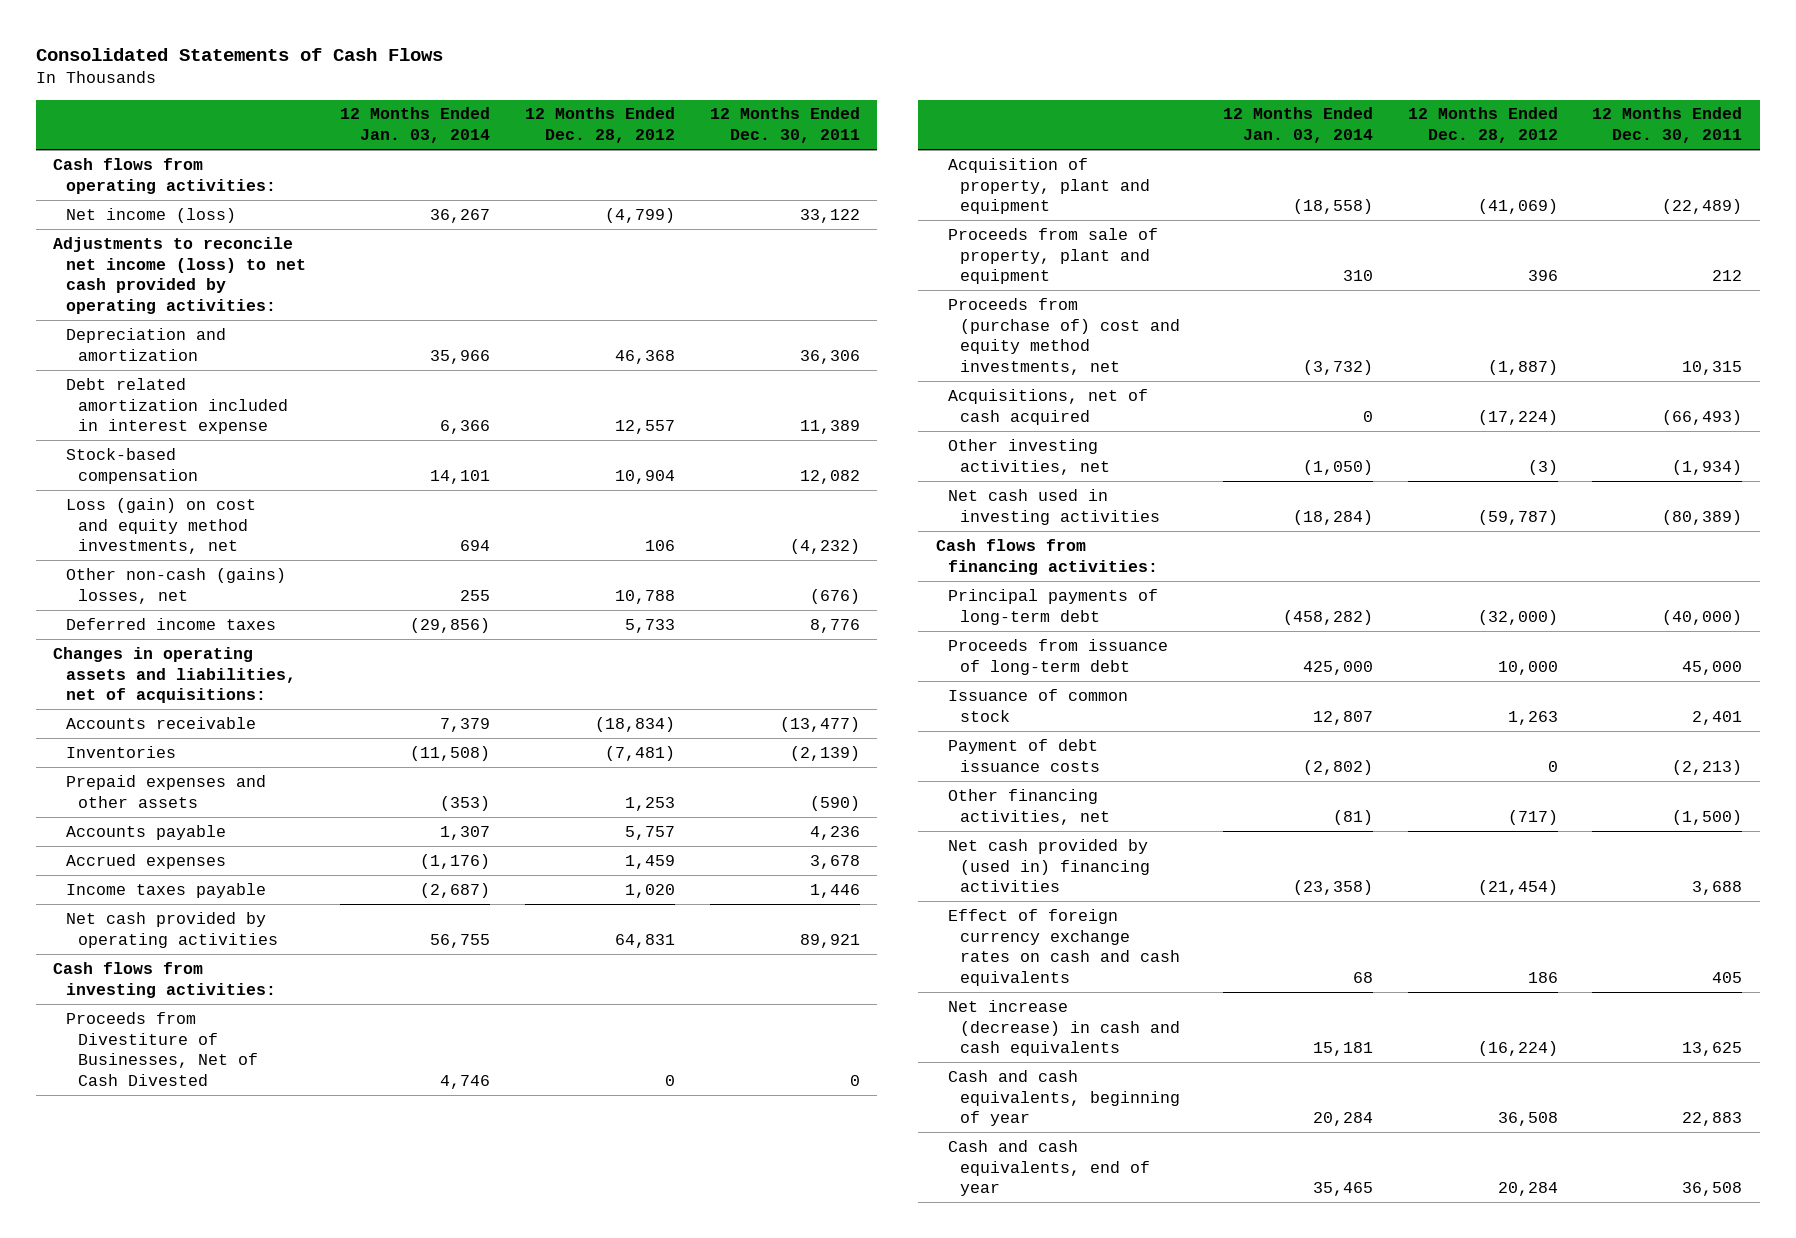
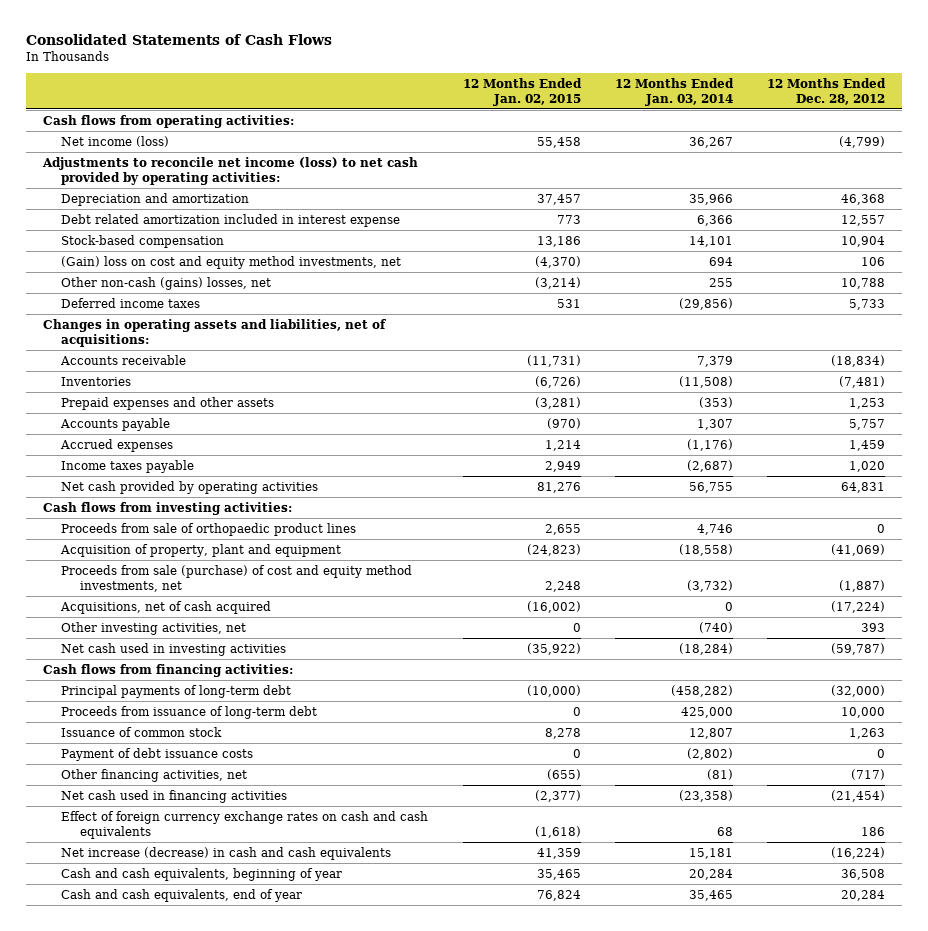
- | 12 Months Ended Jan. 03, 2014 | 12 Months Ended Dec. 28, 2012 | 12 Months Ended Dec. 30, 2011
+ | 12 Months Ended Jan. 02, 2015 | 12 Months Ended Jan. 03, 2014 | 12 Months Ended Dec. 28, 2012
- Loss (gain) on cost and equity method investments, net | 694 | 106 | (4,232)
+ (Gain) loss on cost and equity method investments, net | (4,370) | 694 | 106
- Proceeds from Divestiture of Businesses, Net of Cash Divested | 4,746 | 0 | 0
+ Proceeds from sale of orthopaedic product lines | 2,655 | 4,746 | 0
- Proceeds from sale of property, plant and equipment | 310 | 396 | 212
- Proceeds from (purchase of) cost and equity method investments, net | (3,732) | (1,887) | 10,315
+ Proceeds from sale (purchase) of cost and equity method investments, net | 2,248 | (3,732) | (1,887)
- Other investing activities, net | (1,050) | (3) | (1,934)
+ Other investing activities, net | 0 | (740) | 393
- Net cash provided by (used in) financing activities | (23,358) | (21,454) | 3,688
+ Net cash used in financing activities | (2,377) | (23,358) | (21,454)

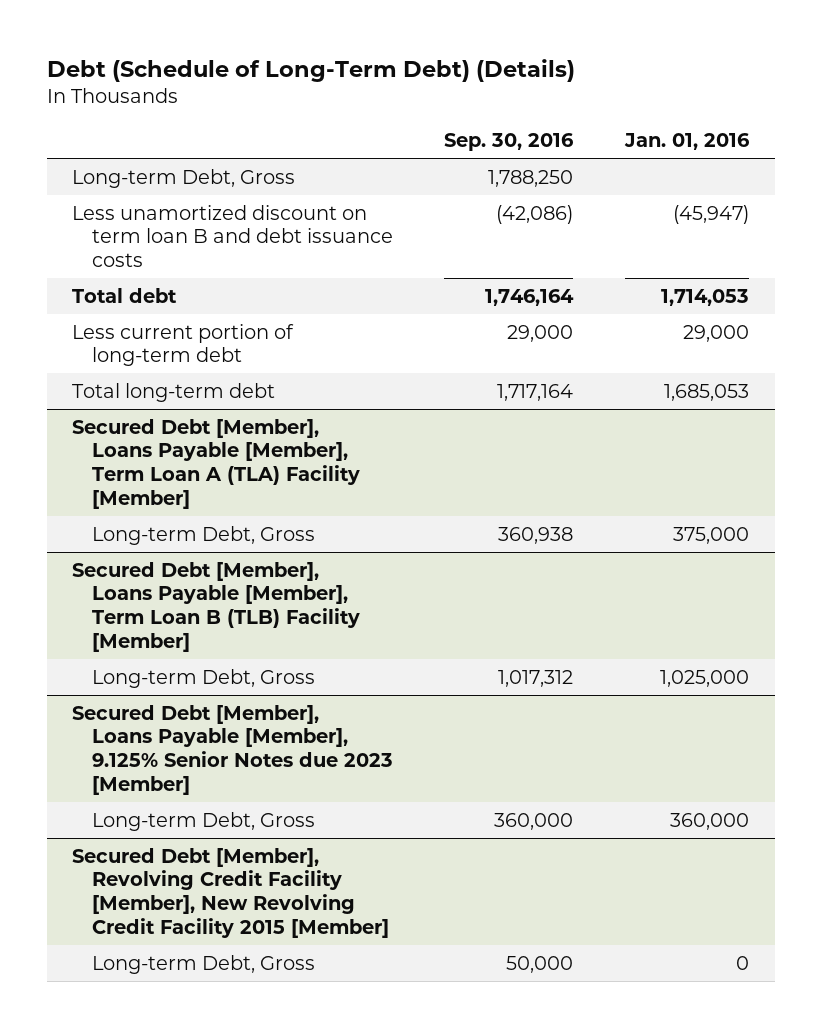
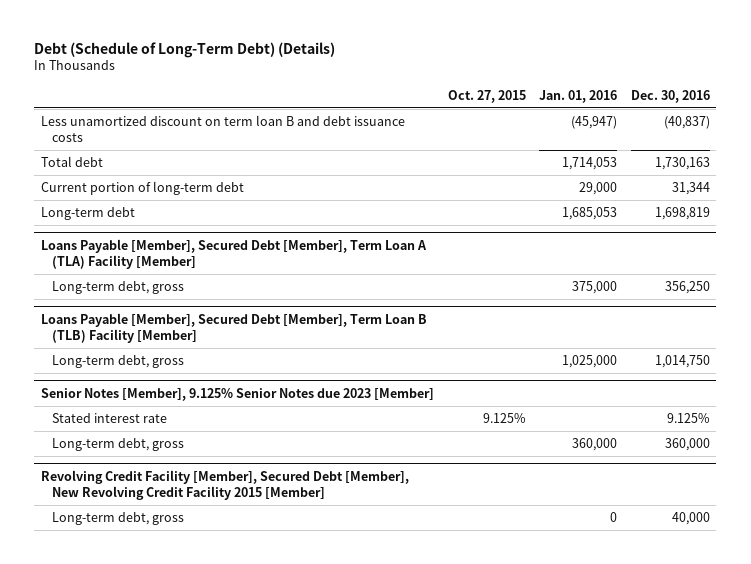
- | Sep. 30, 2016 | Jan. 01, 2016
+ | Oct. 27, 2015 | Jan. 01, 2016 | Dec. 30, 2016
- Long-term Debt, Gross | 1,788,250 |
- Less current portion of long-term debt | 29,000 | 29,000
- Total long-term debt | 1,717,164 | 1,685,053
- Secured Debt [Member], Loans Payable [Member], Term Loan A (TLA) Facility [Member]
- Long-term Debt, Gross | 360,938 | 375,000
- Secured Debt [Member], Loans Payable [Member], Term Loan B (TLB) Facility [Member]
- Long-term Debt, Gross | 1,017,312 | 1,025,000
- Secured Debt [Member], Loans Payable [Member], 9.125% Senior Notes due 2023 [Member]
- Long-term Debt, Gross | 360,000 | 360,000
- Secured Debt [Member], Revolving Credit Facility [Member], New Revolving Credit Facility 2015 [Member]
- Long-term Debt, Gross | 50,000 | 0
+ Current portion of long-term debt | | 29,000 | 31,344
+ Long-term debt | | 1,685,053 | 1,698,819
+ Loans Payable [Member], Secured Debt [Member], Term Loan A (TLA) Facility [Member]
+ Long-term debt, gross | | 375,000 | 356,250
+ Loans Payable [Member], Secured Debt [Member], Term Loan B (TLB) Facility [Member]
+ Long-term debt, gross | | 1,025,000 | 1,014,750
+ Senior Notes [Member], 9.125% Senior Notes due 2023 [Member]
+ Stated interest rate | 9.125% | | 9.125%
+ Long-term debt, gross | | 360,000 | 360,000
+ Revolving Credit Facility [Member], Secured Debt [Member], New Revolving Credit Facility 2015 [Member]
+ Long-term debt, gross | | 0 | 40,000

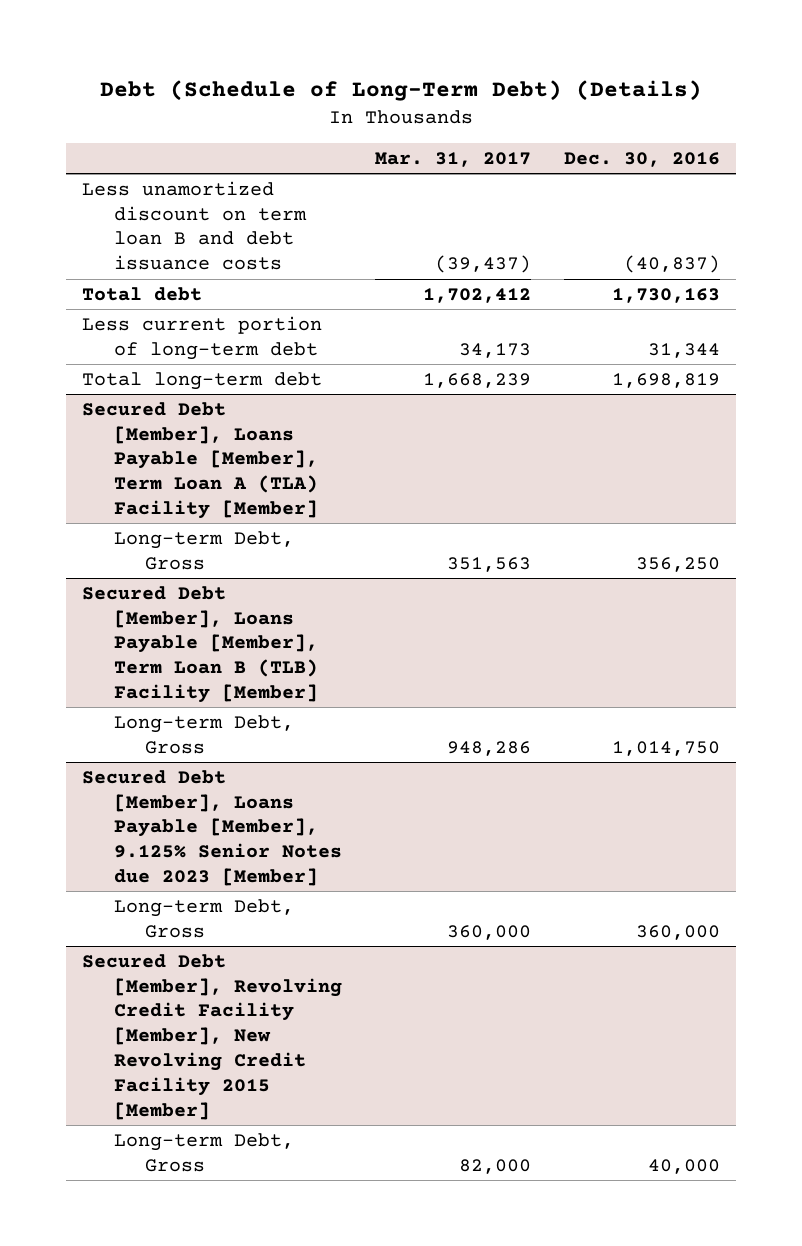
- | Oct. 27, 2015 | Jan. 01, 2016 | Dec. 30, 2016
+ | Mar. 31, 2017 | Dec. 30, 2016
- Current portion of long-term debt | | 29,000 | 31,344
- Long-term debt | | 1,685,053 | 1,698,819
- Loans Payable [Member], Secured Debt [Member], Term Loan A (TLA) Facility [Member]
- Long-term debt, gross | | 375,000 | 356,250
- Loans Payable [Member], Secured Debt [Member], Term Loan B (TLB) Facility [Member]
- Long-term debt, gross | | 1,025,000 | 1,014,750
- Senior Notes [Member], 9.125% Senior Notes due 2023 [Member]
- Stated interest rate | 9.125% | | 9.125%
- Long-term debt, gross | | 360,000 | 360,000
- Revolving Credit Facility [Member], Secured Debt [Member], New Revolving Credit Facility 2015 [Member]
- Long-term debt, gross | | 0 | 40,000
+ Less current portion of long-term debt | 34,173 | 31,344
+ Total long-term debt | 1,668,239 | 1,698,819
+ Secured Debt [Member], Loans Payable [Member], Term Loan A (TLA) Facility [Member]
+ Long-term Debt, Gross | 351,563 | 356,250
+ Secured Debt [Member], Loans Payable [Member], Term Loan B (TLB) Facility [Member]
+ Long-term Debt, Gross | 948,286 | 1,014,750
+ Secured Debt [Member], Loans Payable [Member], 9.125% Senior Notes due 2023 [Member]
+ Long-term Debt, Gross | 360,000 | 360,000
+ Secured Debt [Member], Revolving Credit Facility [Member], New Revolving Credit Facility 2015 [Member]
+ Long-term Debt, Gross | 82,000 | 40,000

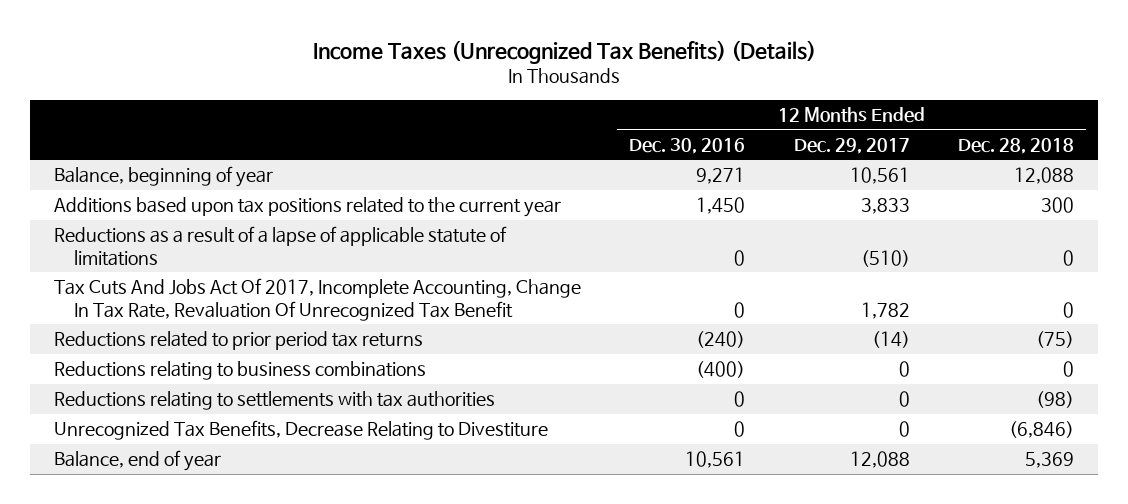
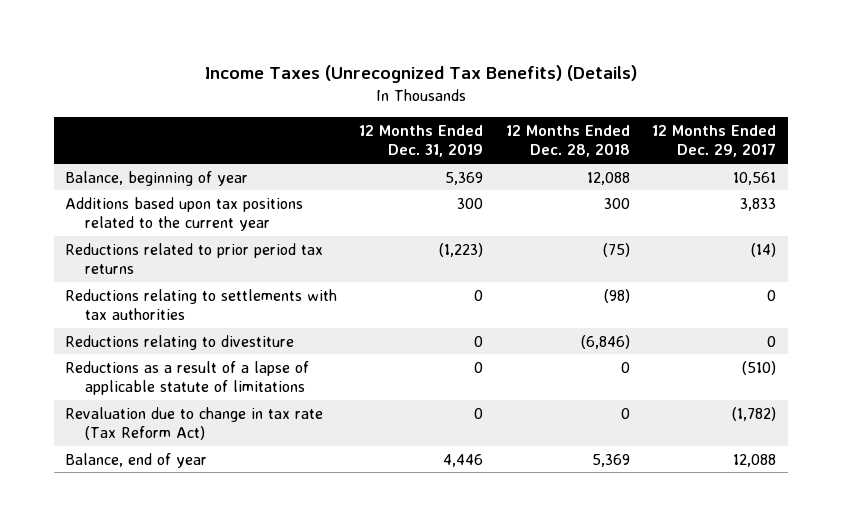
- | 12 Months Ended Dec. 30, 2016 | 12 Months Ended Dec. 29, 2017 | 12 Months Ended Dec. 28, 2018
+ | 12 Months Ended Dec. 31, 2019 | 12 Months Ended Dec. 28, 2018 | 12 Months Ended Dec. 29, 2017
- Tax Cuts And Jobs Act Of 2017, Incomplete Accounting, Change In Tax Rate, Revaluation Of Unrecognized Tax Benefit | 0 | 1,782 | 0
- Reductions relating to business combinations | (400) | 0 | 0
- Unrecognized Tax Benefits, Decrease Relating to Divestiture | 0 | 0 | (6,846)
+ Reductions relating to divestiture | 0 | (6,846) | 0
moved down: Reductions as a result of a lapse of applicable statute of limitations | 0 | 0 | (510)
+ Revaluation due to change in tax rate (Tax Reform Act) | 0 | 0 | (1,782)

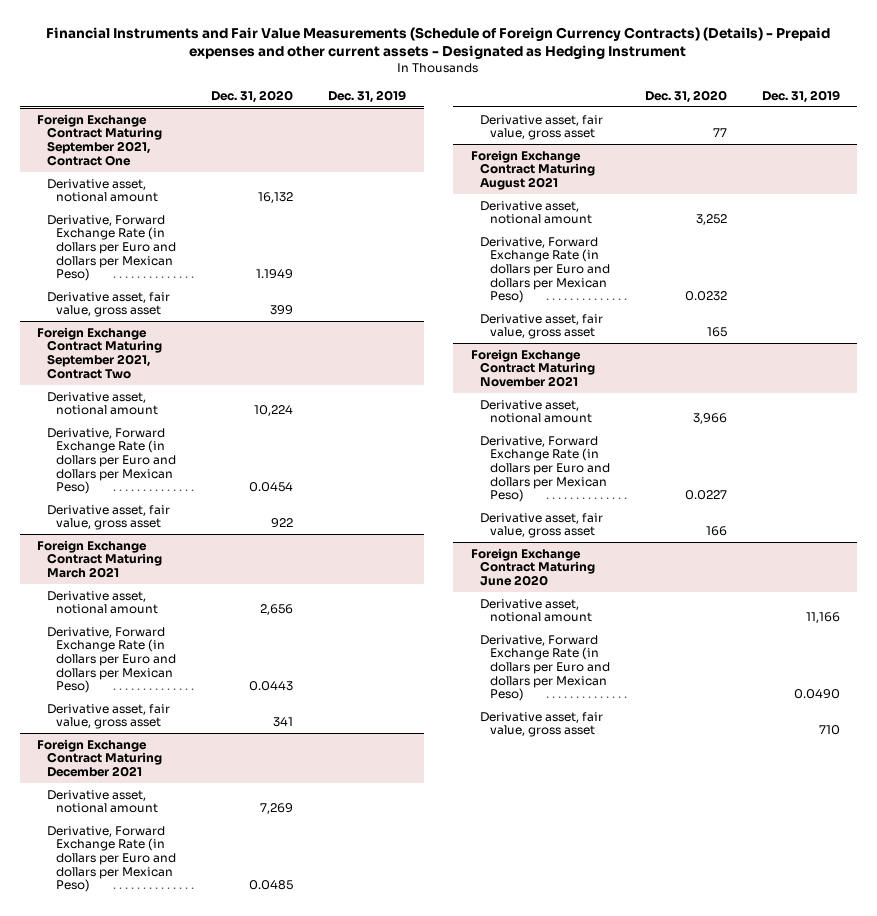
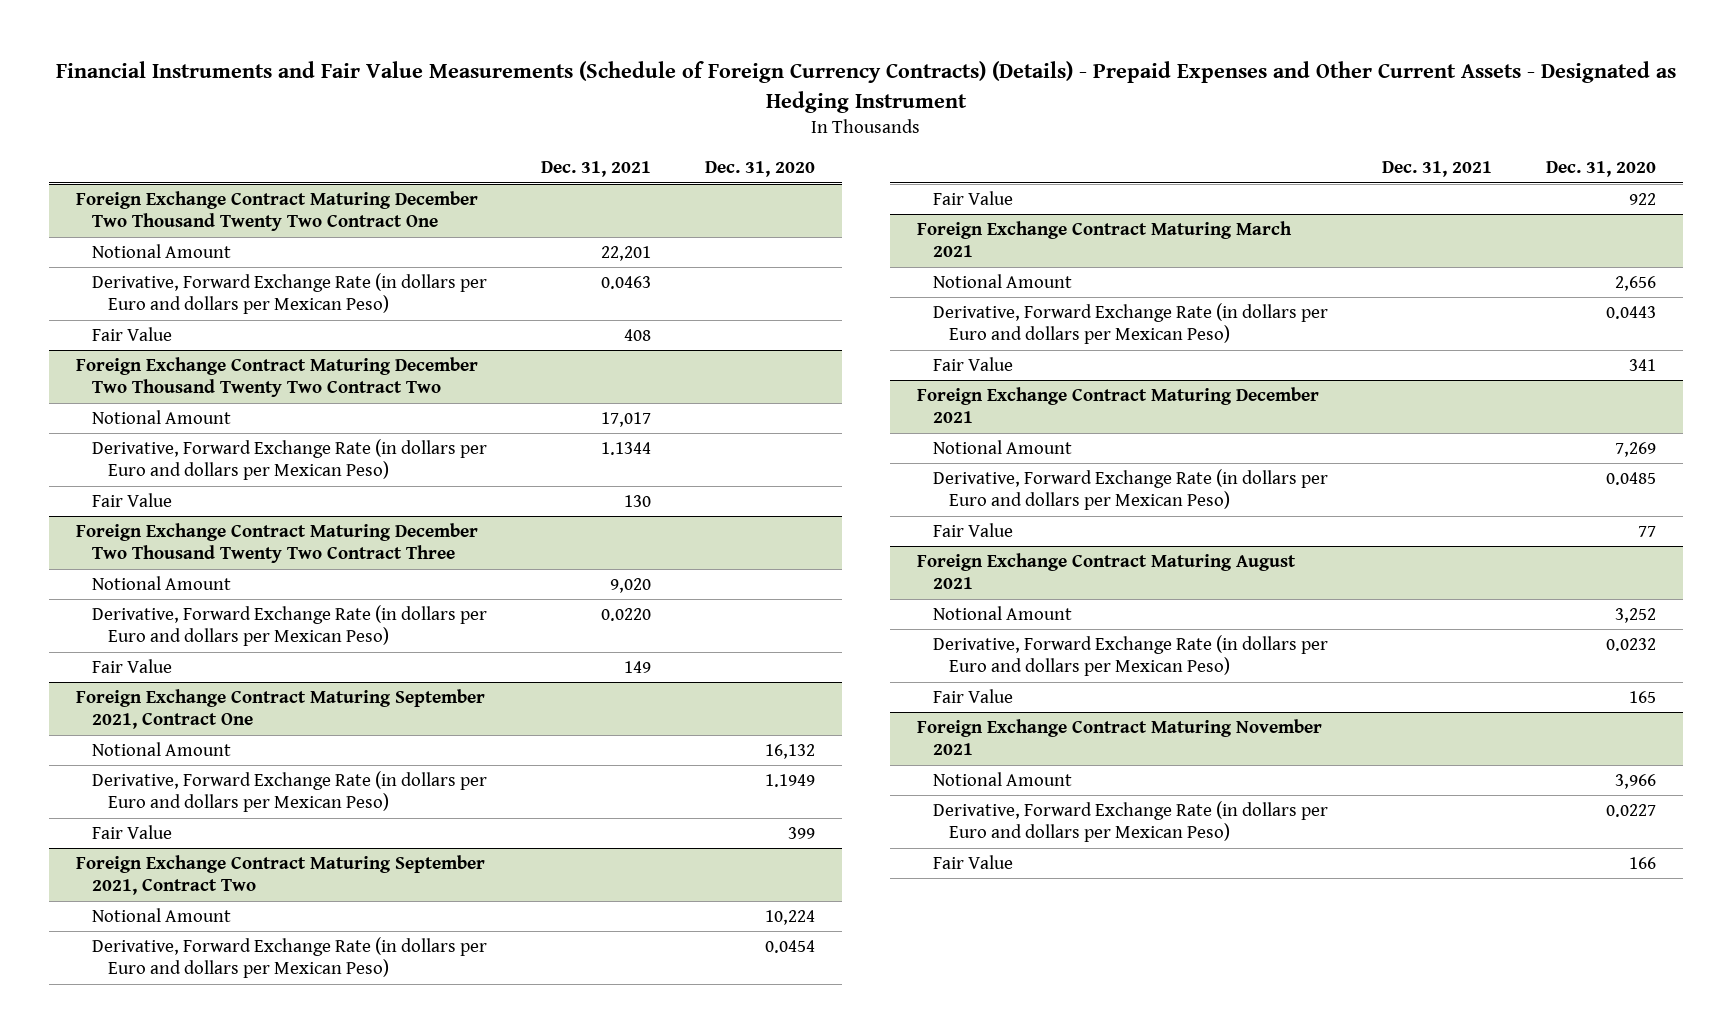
- Financial Instruments and Fair Value Measurements (Schedule of Foreign Currency Contracts) (Details) - Prepaid expenses and other current assets - Designated as Hedging Instrument
+ Financial Instruments and Fair Value Measurements (Schedule of Foreign Currency Contracts) (Details) - Prepaid Expenses and Other Current Assets - Designated as Hedging Instrument
- | Dec. 31, 2020 | Dec. 31, 2019
+ | Dec. 31, 2021 | Dec. 31, 2020
+ Foreign Exchange Contract Maturing December Two Thousand Twenty Two Contract One
+ Notional Amount | 22,201 |
+ Derivative, Forward Exchange Rate (in dollars per Euro and dollars per Mexican Peso) | 0.0463 |
+ Fair Value | 408 |
+ Foreign Exchange Contract Maturing December Two Thousand Twenty Two Contract Two
+ Notional Amount | 17,017 |
+ Derivative, Forward Exchange Rate (in dollars per Euro and dollars per Mexican Peso) | 1.1344 |
+ Fair Value | 130 |
+ Foreign Exchange Contract Maturing December Two Thousand Twenty Two Contract Three
+ Notional Amount | 9,020 |
+ Derivative, Forward Exchange Rate (in dollars per Euro and dollars per Mexican Peso) | 0.0220 |
+ Fair Value | 149 |
@ Foreign Exchange Contract Maturing September 2021, Contract One
- Derivative asset, notional amount | 16,132 |
+ Notional Amount | | 16,132
- Derivative asset, fair value, gross asset | 399 |
+ Fair Value | | 399
@ Foreign Exchange Contract Maturing September 2021, Contract Two
- Derivative asset, notional amount | 10,224 |
+ Notional Amount | | 10,224
- Derivative asset, fair value, gross asset | 922 |
+ Fair Value | | 922
@ Foreign Exchange Contract Maturing March 2021
- Derivative asset, notional amount | 2,656 |
+ Notional Amount | | 2,656
- Derivative asset, fair value, gross asset | 341 |
+ Fair Value | | 341
@ Foreign Exchange Contract Maturing December 2021
- Derivative asset, notional amount | 7,269 |
+ Notional Amount | | 7,269
- Derivative asset, fair value, gross asset | 77 |
+ Fair Value | | 77
@ Foreign Exchange Contract Maturing August 2021
- Derivative asset, notional amount | 3,252 |
+ Notional Amount | | 3,252
- Derivative asset, fair value, gross asset | 165 |
+ Fair Value | | 165
@ Foreign Exchange Contract Maturing November 2021
- Derivative asset, notional amount | 3,966 |
+ Notional Amount | | 3,966
- Derivative asset, fair value, gross asset | 166 |
- Foreign Exchange Contract Maturing June 2020
- Derivative asset, notional amount | | 11,166
- Derivative, Forward Exchange Rate (in dollars per Euro and dollars per Mexican Peso) | | 0.0490
- Derivative asset, fair value, gross asset | | 710
@ Foreign Exchange Contract Maturing November 2021
+ Fair Value | | 166

